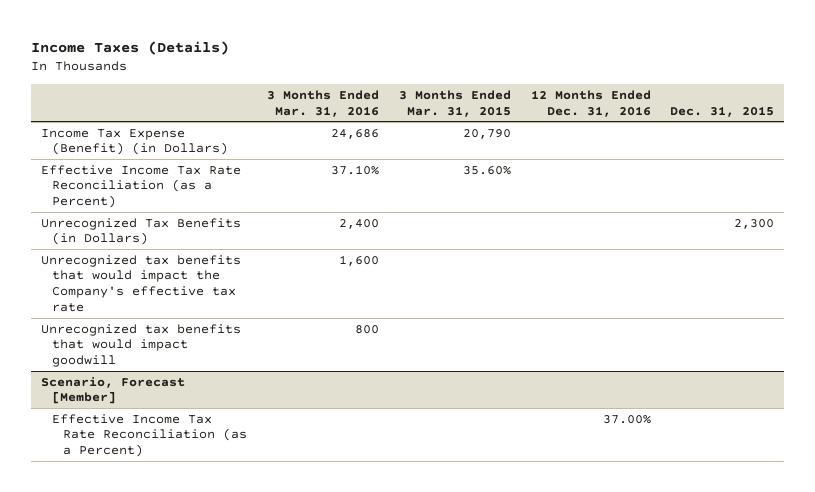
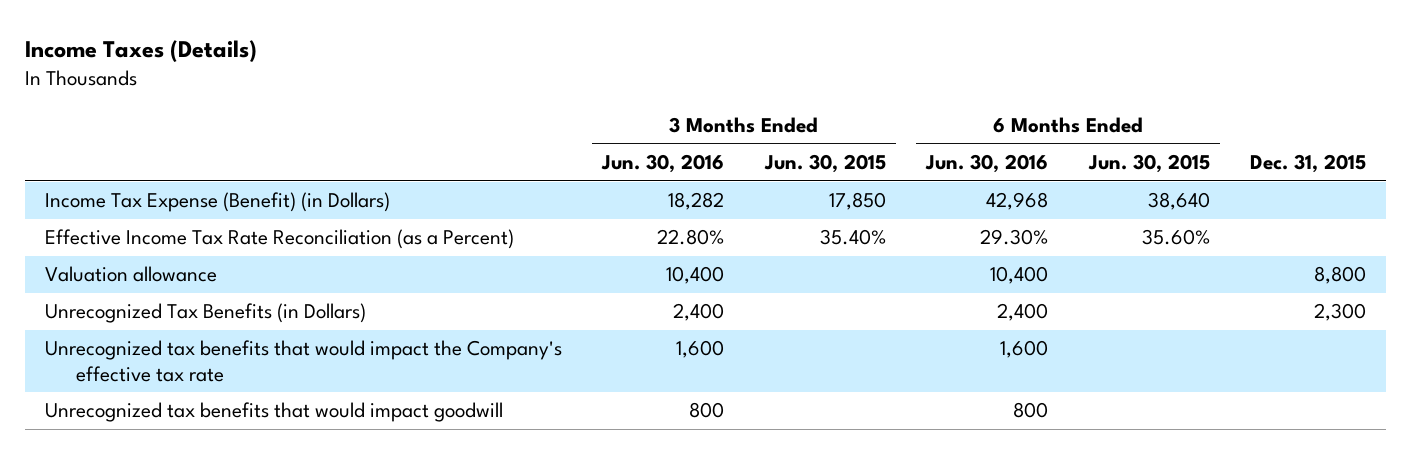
- | 3 Months Ended Mar. 31, 2016 | 3 Months Ended Mar. 31, 2015 | 12 Months Ended Dec. 31, 2016 | Dec. 31, 2015
+ | 3 Months Ended Jun. 30, 2016 | 3 Months Ended Jun. 30, 2015 | 6 Months Ended Jun. 30, 2016 | 6 Months Ended Jun. 30, 2015 | Dec. 31, 2015
+ Valuation allowance | 10,400 | | 10,400 | | 8,800
- Scenario, Forecast [Member]
- Effective Income Tax Rate Reconciliation (as a Percent) | | | 37.00% |

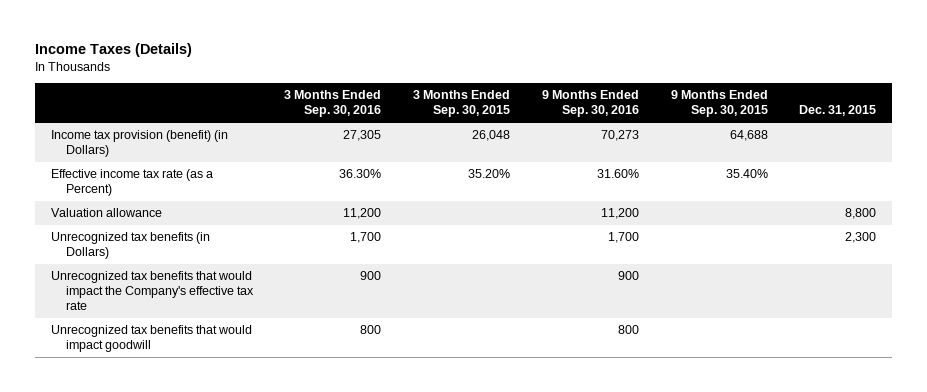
- | 3 Months Ended Jun. 30, 2016 | 3 Months Ended Jun. 30, 2015 | 6 Months Ended Jun. 30, 2016 | 6 Months Ended Jun. 30, 2015 | Dec. 31, 2015
+ | 3 Months Ended Sep. 30, 2016 | 3 Months Ended Sep. 30, 2015 | 9 Months Ended Sep. 30, 2016 | 9 Months Ended Sep. 30, 2015 | Dec. 31, 2015
- Income Tax Expense (Benefit) (in Dollars) | 18,282 | 17,850 | 42,968 | 38,640 |
- Effective Income Tax Rate Reconciliation (as a Percent) | 22.80% | 35.40% | 29.30% | 35.60% |
+ Income tax provision (benefit) (in Dollars) | 27,305 | 26,048 | 70,273 | 64,688 |
+ Effective income tax rate (as a Percent) | 36.30% | 35.20% | 31.60% | 35.40% |
- Unrecognized Tax Benefits (in Dollars) | 2,400 | | 2,400 | | 2,300
+ Unrecognized tax benefits (in Dollars) | 1,700 | | 1,700 | | 2,300

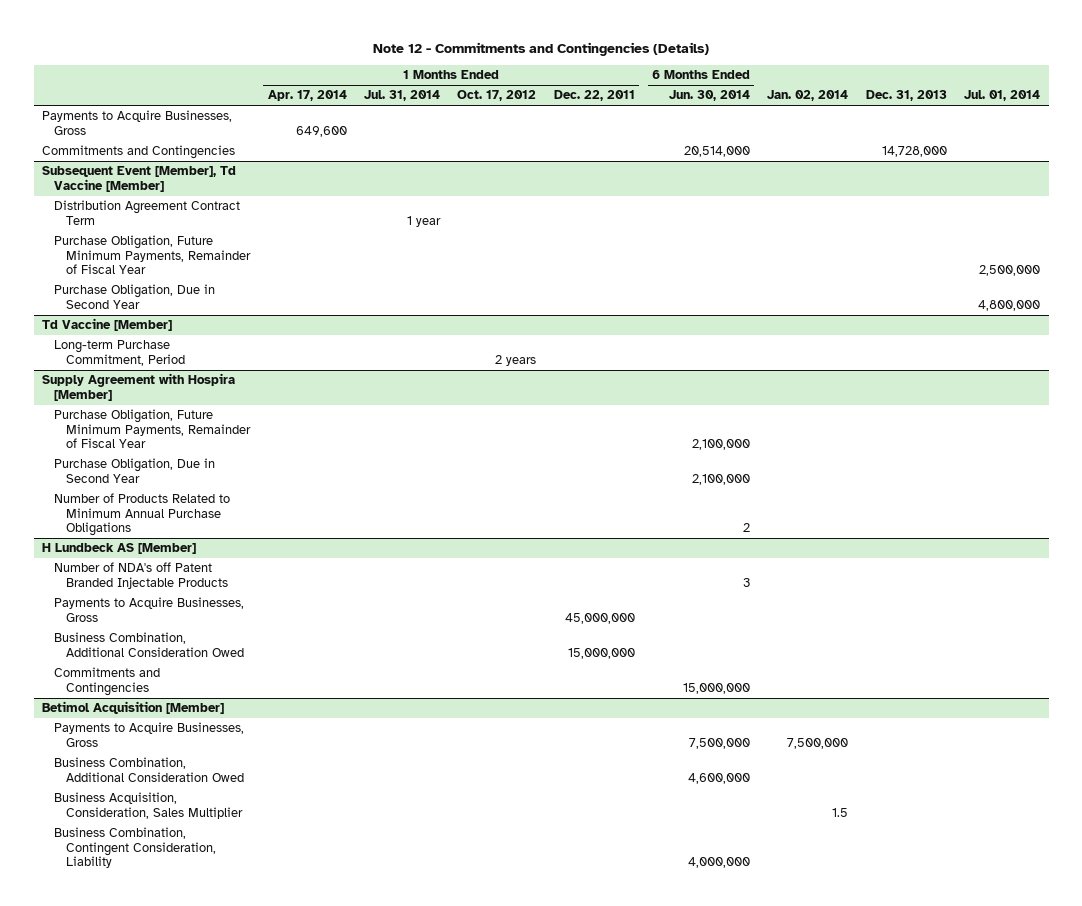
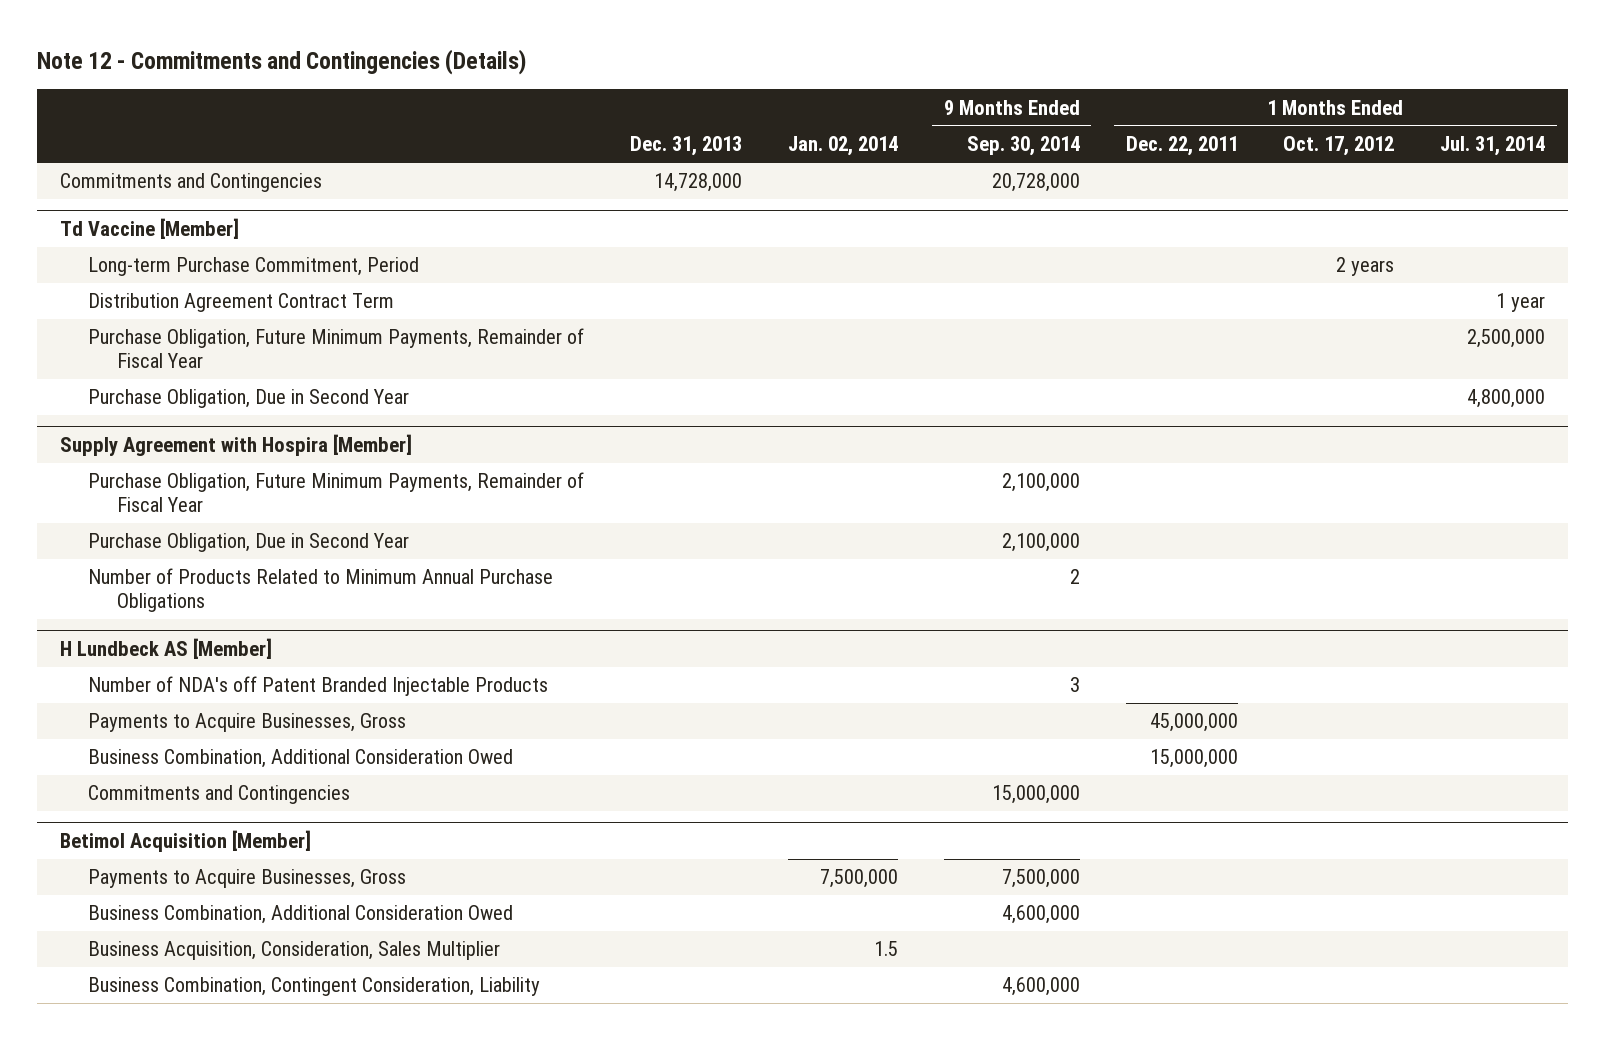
- | 1 Months Ended Apr. 17, 2014 | 1 Months Ended Jul. 31, 2014 | 1 Months Ended Oct. 17, 2012 | 1 Months Ended Dec. 22, 2011 | 6 Months Ended Jun. 30, 2014 | Jan. 02, 2014 | Dec. 31, 2013 | Jul. 01, 2014
+ | Dec. 31, 2013 | Jan. 02, 2014 | 9 Months Ended Sep. 30, 2014 | 1 Months Ended Dec. 22, 2011 | 1 Months Ended Oct. 17, 2012 | 1 Months Ended Jul. 31, 2014
- Payments to Acquire Businesses, Gross | 649,600 | | | | | | |
- Subsequent Event [Member], Td Vaccine [Member]
- Distribution Agreement Contract Term | | 1 year | | | | | |
- Purchase Obligation, Future Minimum Payments, Remainder of Fiscal Year | | | | | | | | 2,500,000
- Purchase Obligation, Due in Second Year | | | | | | | | 4,800,000
@ Td Vaccine [Member]
+ Distribution Agreement Contract Term | | | | | | 1 year
+ Purchase Obligation, Future Minimum Payments, Remainder of Fiscal Year | | | | | | 2,500,000
+ Purchase Obligation, Due in Second Year | | | | | | 4,800,000

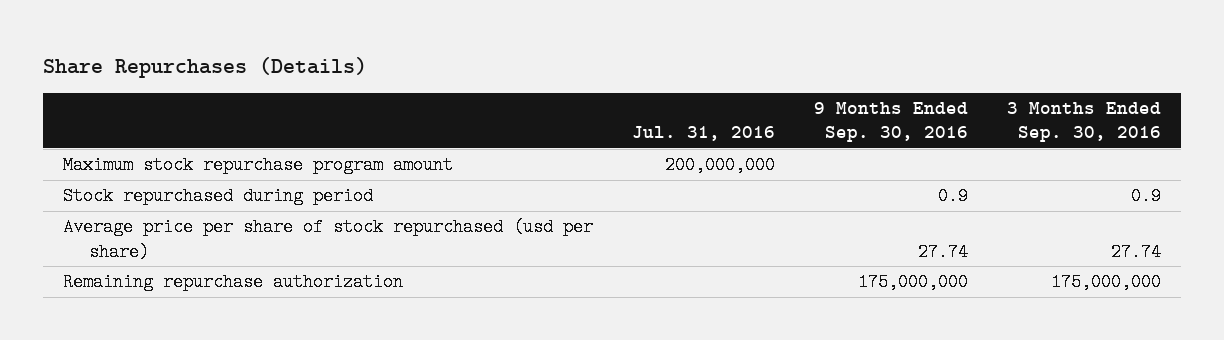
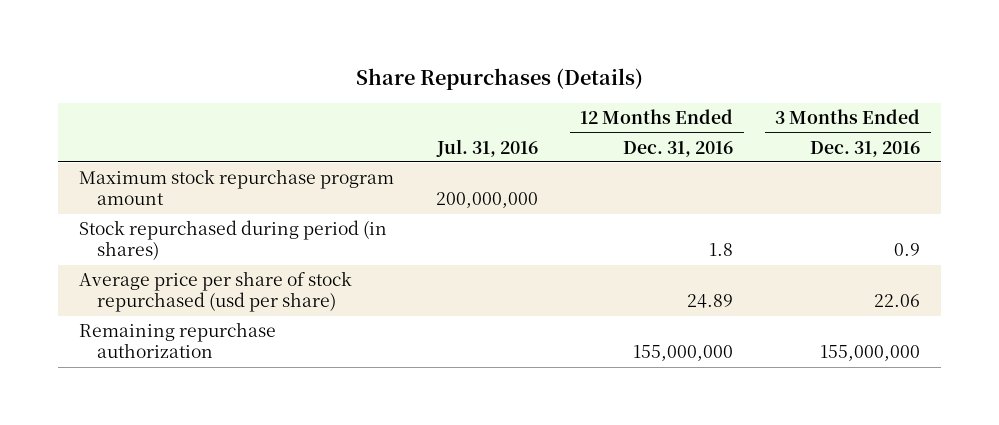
- | Jul. 31, 2016 | 9 Months Ended Sep. 30, 2016 | 3 Months Ended Sep. 30, 2016
+ | Jul. 31, 2016 | 12 Months Ended Dec. 31, 2016 | 3 Months Ended Dec. 31, 2016
- Stock repurchased during period | | 0.9 | 0.9
+ Stock repurchased during period (in shares) | | 1.8 | 0.9

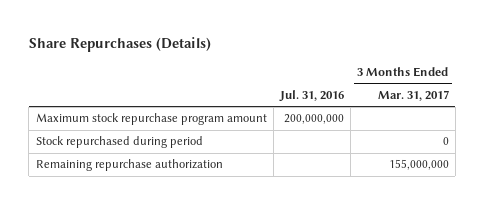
- | Jul. 31, 2016 | 12 Months Ended Dec. 31, 2016 | 3 Months Ended Dec. 31, 2016
+ | Jul. 31, 2016 | 3 Months Ended Mar. 31, 2017
- Stock repurchased during period (in shares) | | 1.8 | 0.9
- Average price per share of stock repurchased (usd per share) | | 24.89 | 22.06
+ Stock repurchased during period | | 0

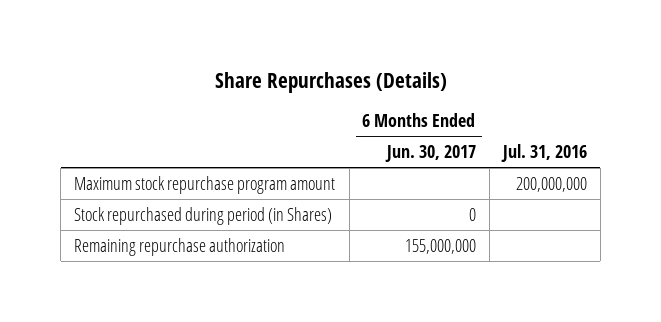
- | Jul. 31, 2016 | 3 Months Ended Mar. 31, 2017
+ | 6 Months Ended Jun. 30, 2017 | Jul. 31, 2016
- Stock repurchased during period | | 0
+ Stock repurchased during period (in Shares) | 0 |

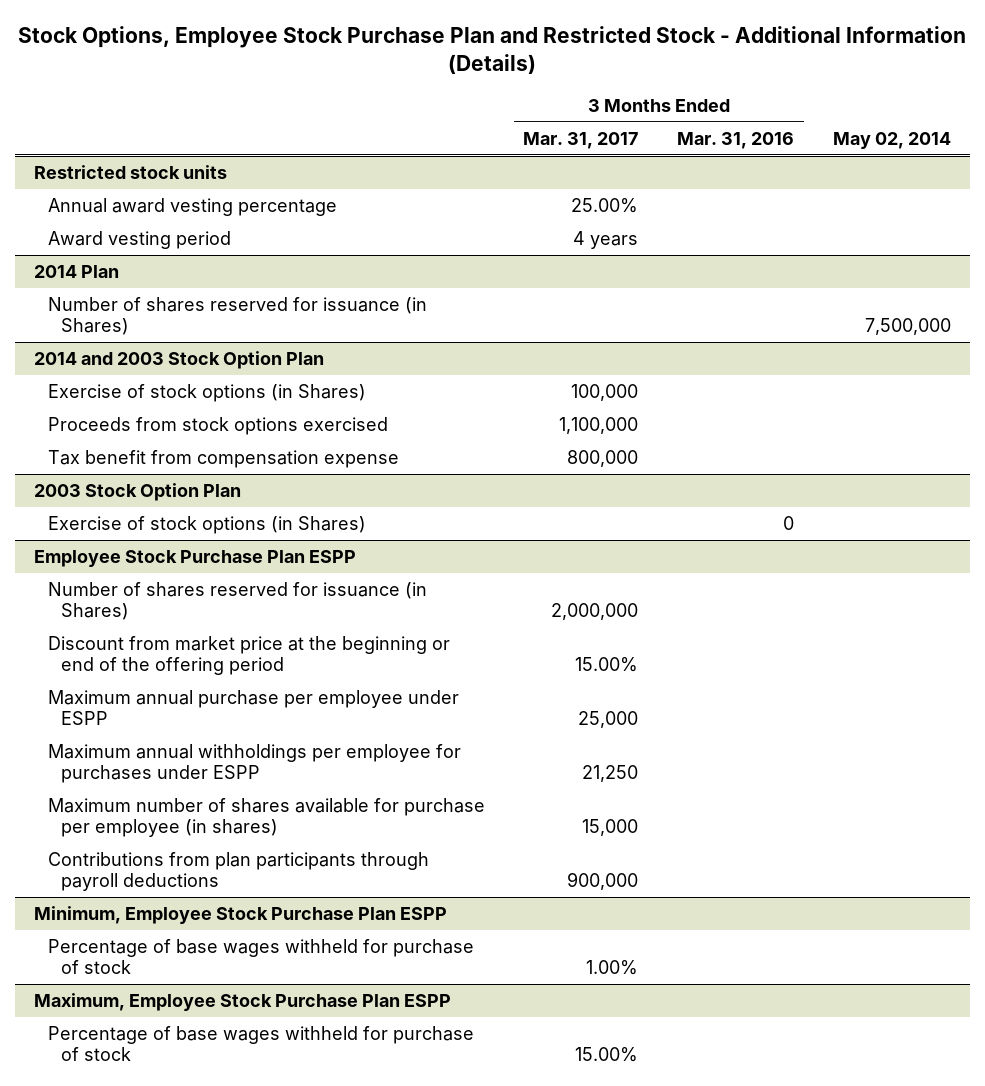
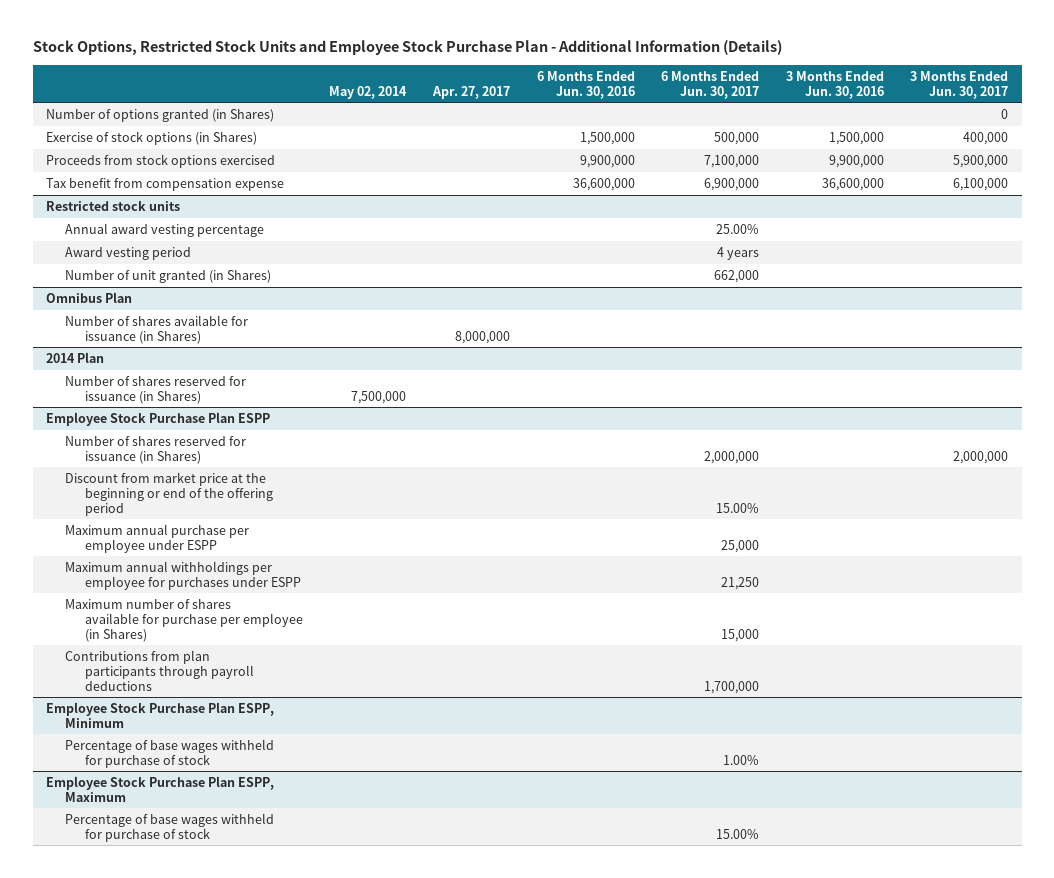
- Stock Options, Employee Stock Purchase Plan and Restricted Stock - Additional Information (Details)
+ Stock Options, Restricted Stock Units and Employee Stock Purchase Plan - Additional Information (Details)
- | 3 Months Ended Mar. 31, 2017 | 3 Months Ended Mar. 31, 2016 | May 02, 2014
+ | May 02, 2014 | Apr. 27, 2017 | 6 Months Ended Jun. 30, 2016 | 6 Months Ended Jun. 30, 2017 | 3 Months Ended Jun. 30, 2016 | 3 Months Ended Jun. 30, 2017
+ Number of options granted (in Shares) | | | | | | 0
+ Exercise of stock options (in Shares) | | | 1,500,000 | 500,000 | 1,500,000 | 400,000
+ Proceeds from stock options exercised | | | 9,900,000 | 7,100,000 | 9,900,000 | 5,900,000
+ Tax benefit from compensation expense | | | 36,600,000 | 6,900,000 | 36,600,000 | 6,100,000
@ Restricted stock units
+ Number of unit granted (in Shares) | | | | 662,000 | |
+ Omnibus Plan
+ Number of shares available for issuance (in Shares) | | 8,000,000 | | | |
- 2014 and 2003 Stock Option Plan
- Exercise of stock options (in Shares) | 100,000 | |
- Proceeds from stock options exercised | 1,100,000 | |
- Tax benefit from compensation expense | 800,000 | |
- 2003 Stock Option Plan
- Exercise of stock options (in Shares) | | 0 |
@ Employee Stock Purchase Plan ESPP
- Maximum number of shares available for purchase per employee (in shares) | 15,000 | |
+ Maximum number of shares available for purchase per employee (in Shares) | | | | 15,000 | |
- Minimum, Employee Stock Purchase Plan ESPP
+ Employee Stock Purchase Plan ESPP, Minimum
- Maximum, Employee Stock Purchase Plan ESPP
+ Employee Stock Purchase Plan ESPP, Maximum

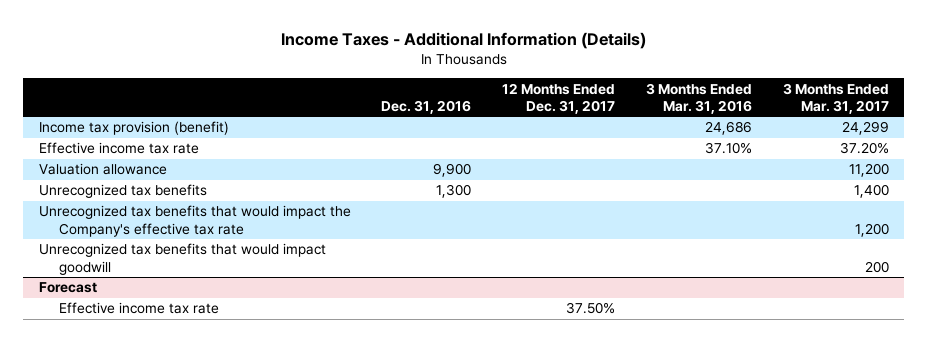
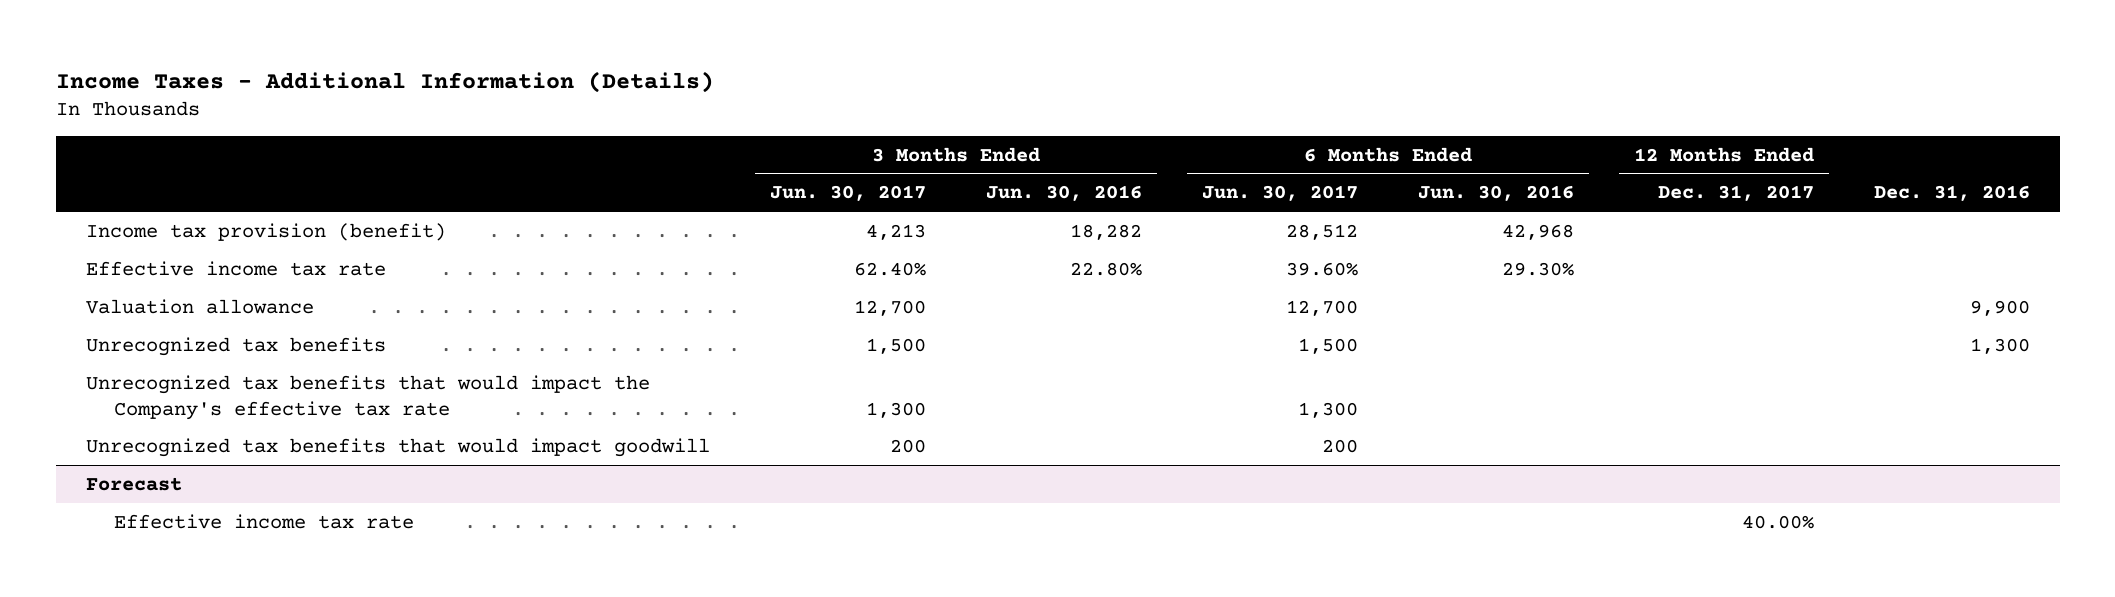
- | Dec. 31, 2016 | 12 Months Ended Dec. 31, 2017 | 3 Months Ended Mar. 31, 2016 | 3 Months Ended Mar. 31, 2017
+ | 3 Months Ended Jun. 30, 2017 | 3 Months Ended Jun. 30, 2016 | 6 Months Ended Jun. 30, 2017 | 6 Months Ended Jun. 30, 2016 | 12 Months Ended Dec. 31, 2017 | Dec. 31, 2016
@ Forecast
- Effective income tax rate | | 37.50% | |
+ Effective income tax rate | | | | | 40.00% |

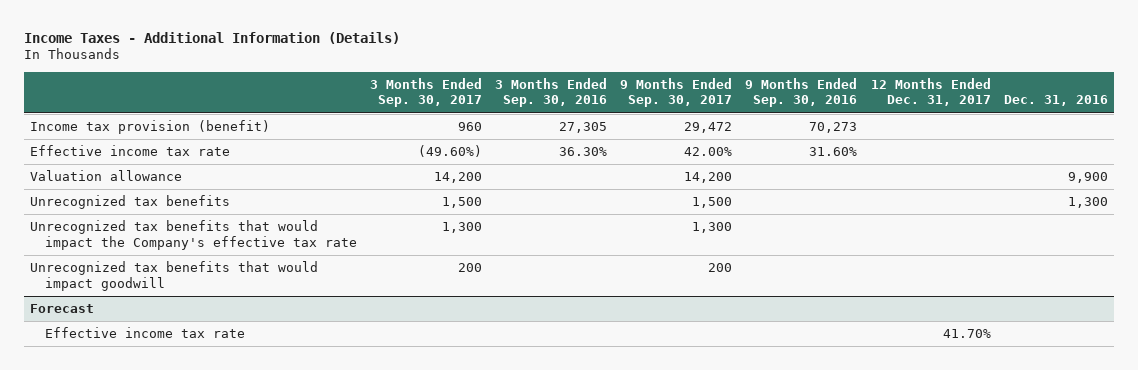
- | 3 Months Ended Jun. 30, 2017 | 3 Months Ended Jun. 30, 2016 | 6 Months Ended Jun. 30, 2017 | 6 Months Ended Jun. 30, 2016 | 12 Months Ended Dec. 31, 2017 | Dec. 31, 2016
+ | 3 Months Ended Sep. 30, 2017 | 3 Months Ended Sep. 30, 2016 | 9 Months Ended Sep. 30, 2017 | 9 Months Ended Sep. 30, 2016 | 12 Months Ended Dec. 31, 2017 | Dec. 31, 2016
@ Forecast
- Effective income tax rate | | | | | 40.00% |
+ Effective income tax rate | | | | | 41.70% |

